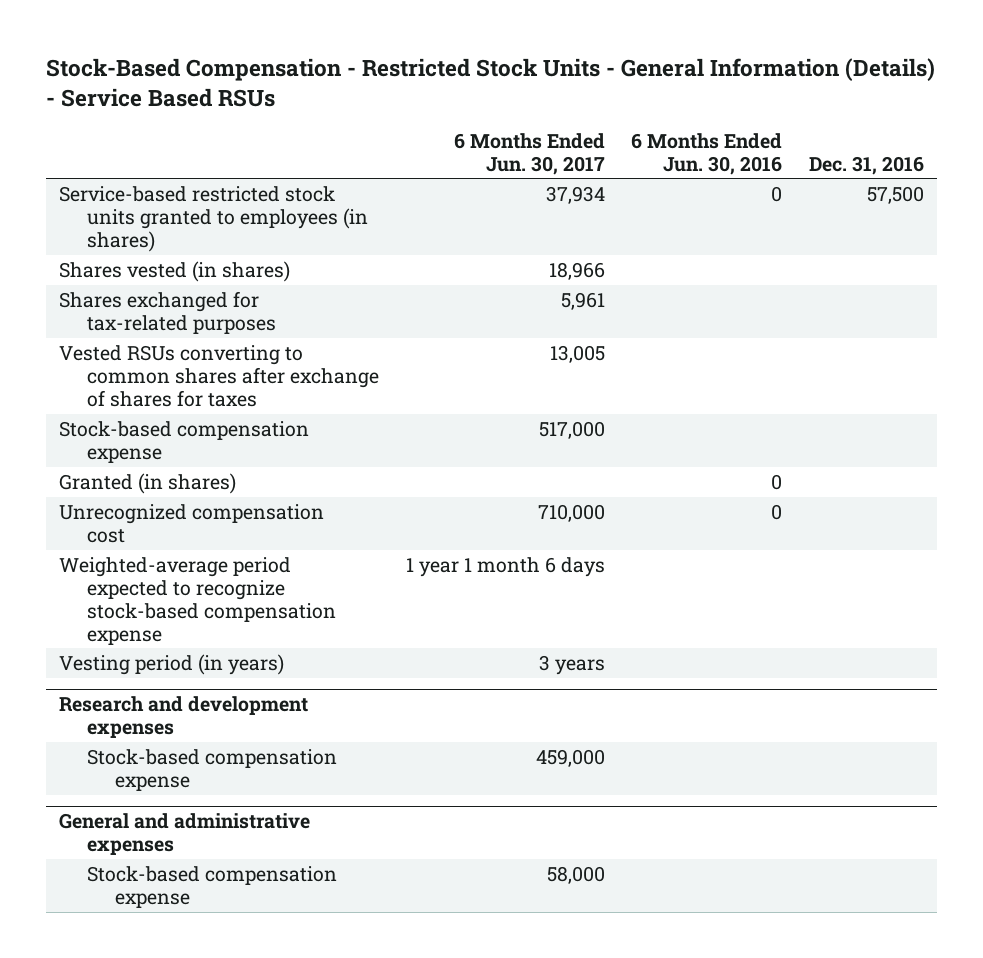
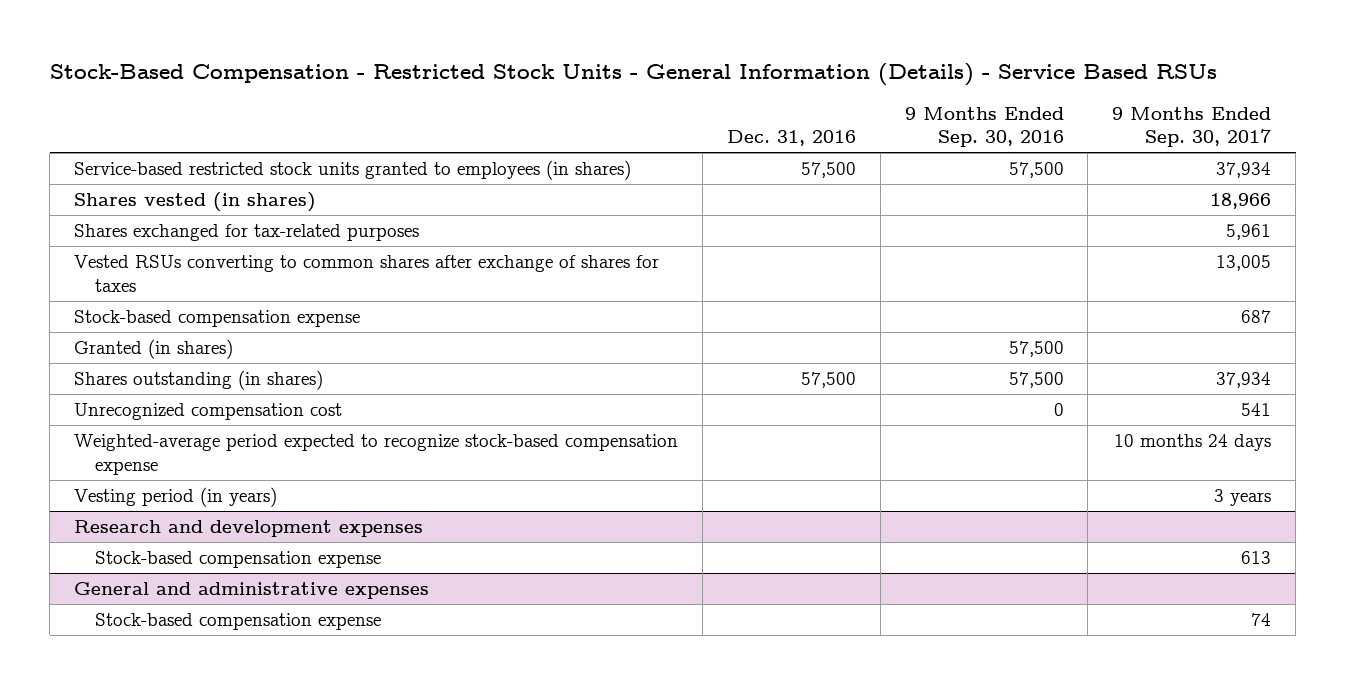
- | 6 Months Ended Jun. 30, 2017 | 6 Months Ended Jun. 30, 2016 | Dec. 31, 2016
+ | Dec. 31, 2016 | 9 Months Ended Sep. 30, 2016 | 9 Months Ended Sep. 30, 2017
+ Shares outstanding (in shares) | 57,500 | 57,500 | 37,934

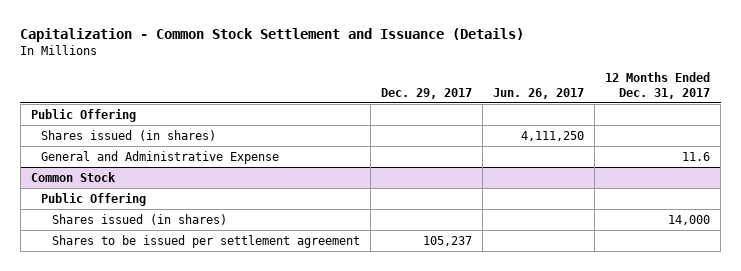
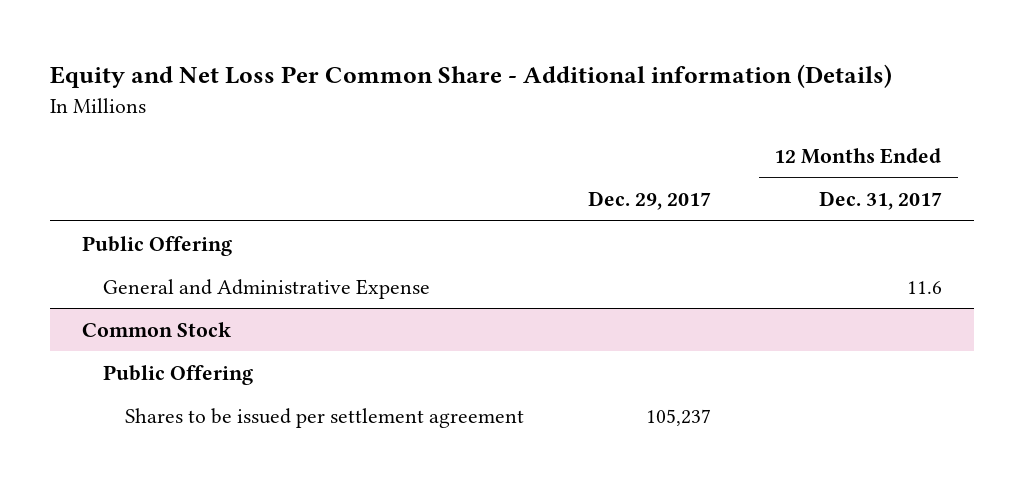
- Capitalization - Common Stock Settlement and Issuance (Details)
+ Equity and Net Loss Per Common Share - Additional information (Details)
- | Dec. 29, 2017 | Jun. 26, 2017 | 12 Months Ended Dec. 31, 2017
+ | Dec. 29, 2017 | 12 Months Ended Dec. 31, 2017
- Shares issued (in shares) | | 4,111,250 |
@ Common Stock
- Shares issued (in shares) | | | 14,000

